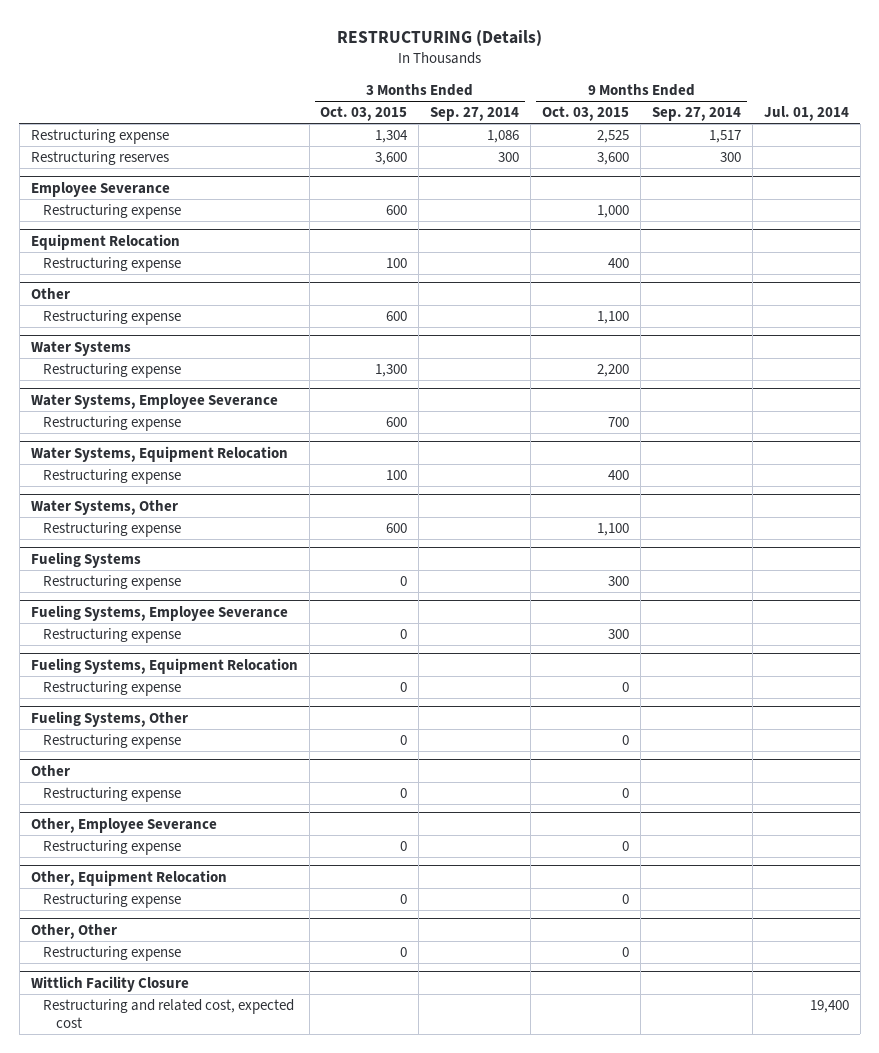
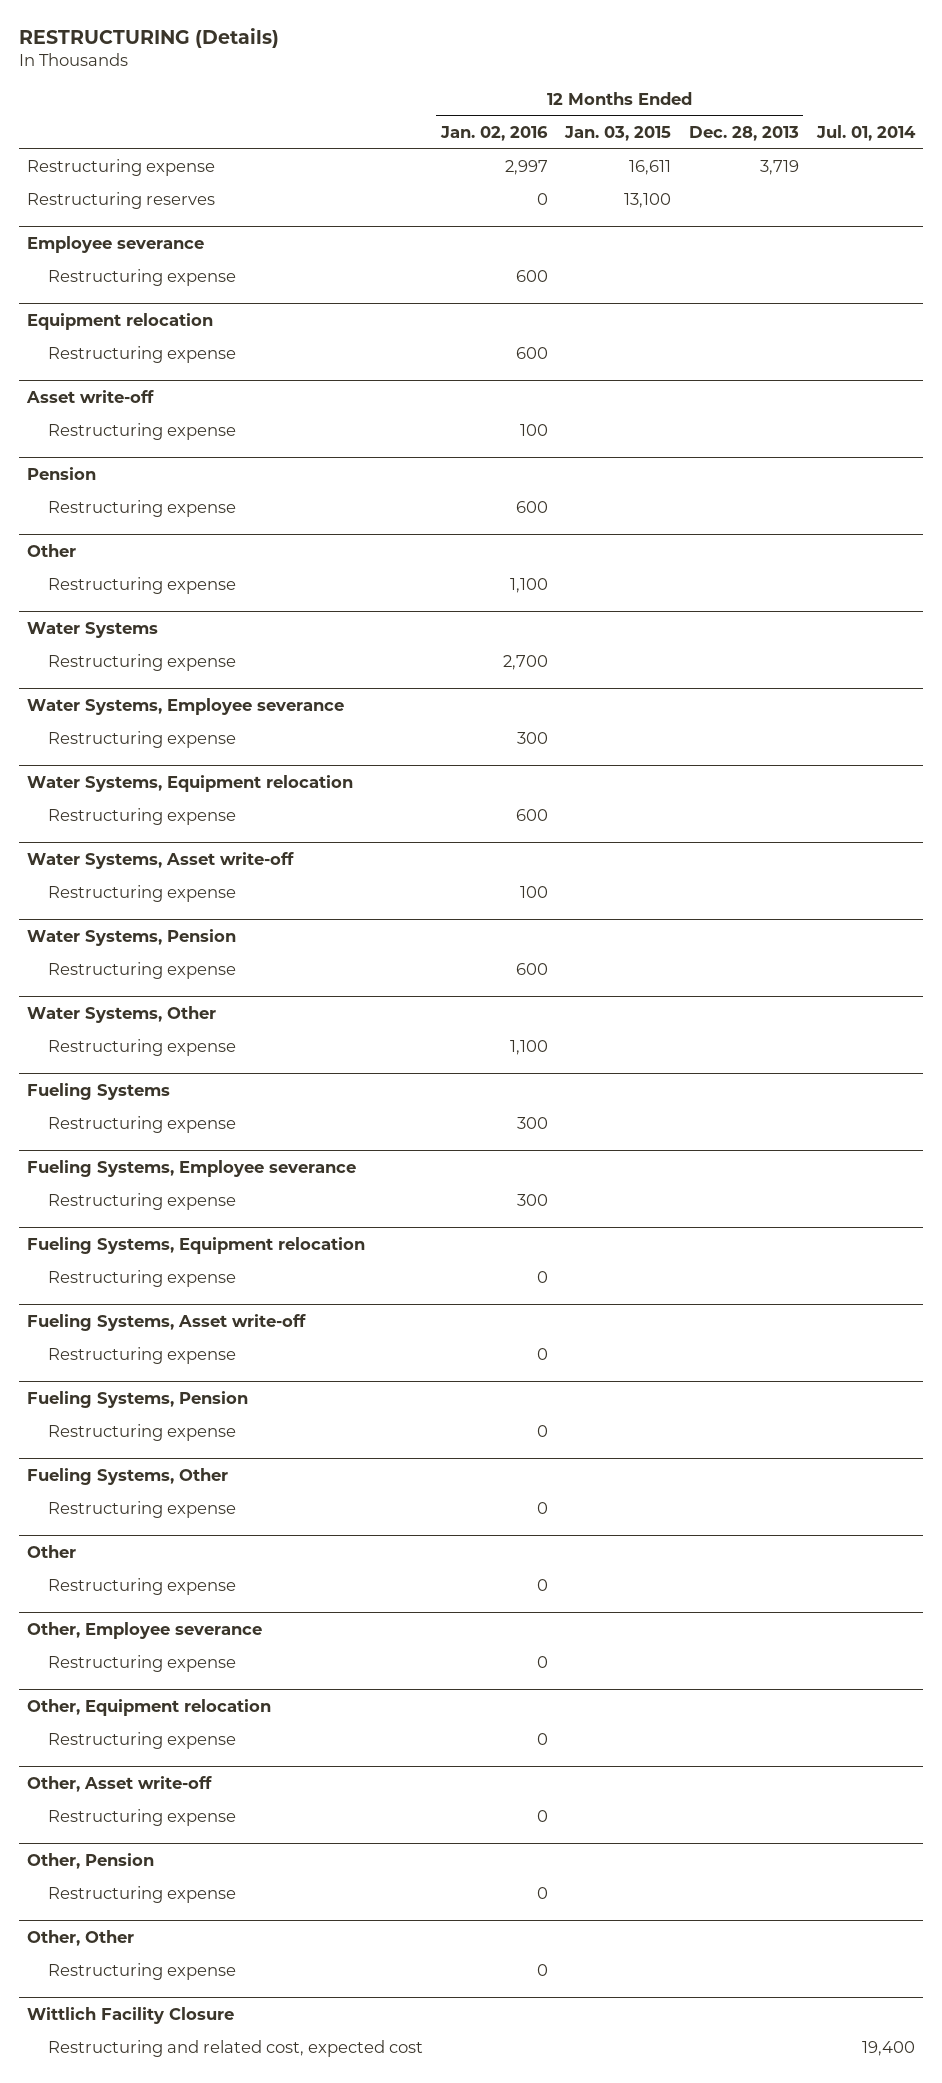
- | 3 Months Ended Oct. 03, 2015 | 3 Months Ended Sep. 27, 2014 | 9 Months Ended Oct. 03, 2015 | 9 Months Ended Sep. 27, 2014 | Jul. 01, 2014
+ | 12 Months Ended Jan. 02, 2016 | 12 Months Ended Jan. 03, 2015 | 12 Months Ended Dec. 28, 2013 | Jul. 01, 2014
- Employee Severance
+ Employee severance
- Equipment Relocation
+ Equipment relocation
+ Asset write-off
+ Restructuring expense | 100 | | |
+ Pension
+ Restructuring expense | 600 | | |
- Water Systems, Employee Severance
+ Water Systems, Employee severance
- Water Systems, Equipment Relocation
+ Water Systems, Equipment relocation
+ Water Systems, Asset write-off
+ Restructuring expense | 100 | | |
+ Water Systems, Pension
+ Restructuring expense | 600 | | |
- Fueling Systems, Employee Severance
+ Fueling Systems, Employee severance
- Fueling Systems, Equipment Relocation
+ Fueling Systems, Equipment relocation
+ Fueling Systems, Asset write-off
+ Restructuring expense | 0 | | |
+ Fueling Systems, Pension
+ Restructuring expense | 0 | | |
- Other, Employee Severance
+ Other, Employee severance
- Other, Equipment Relocation
+ Other, Equipment relocation
+ Other, Asset write-off
+ Restructuring expense | 0 | | |
+ Other, Pension
+ Restructuring expense | 0 | | |

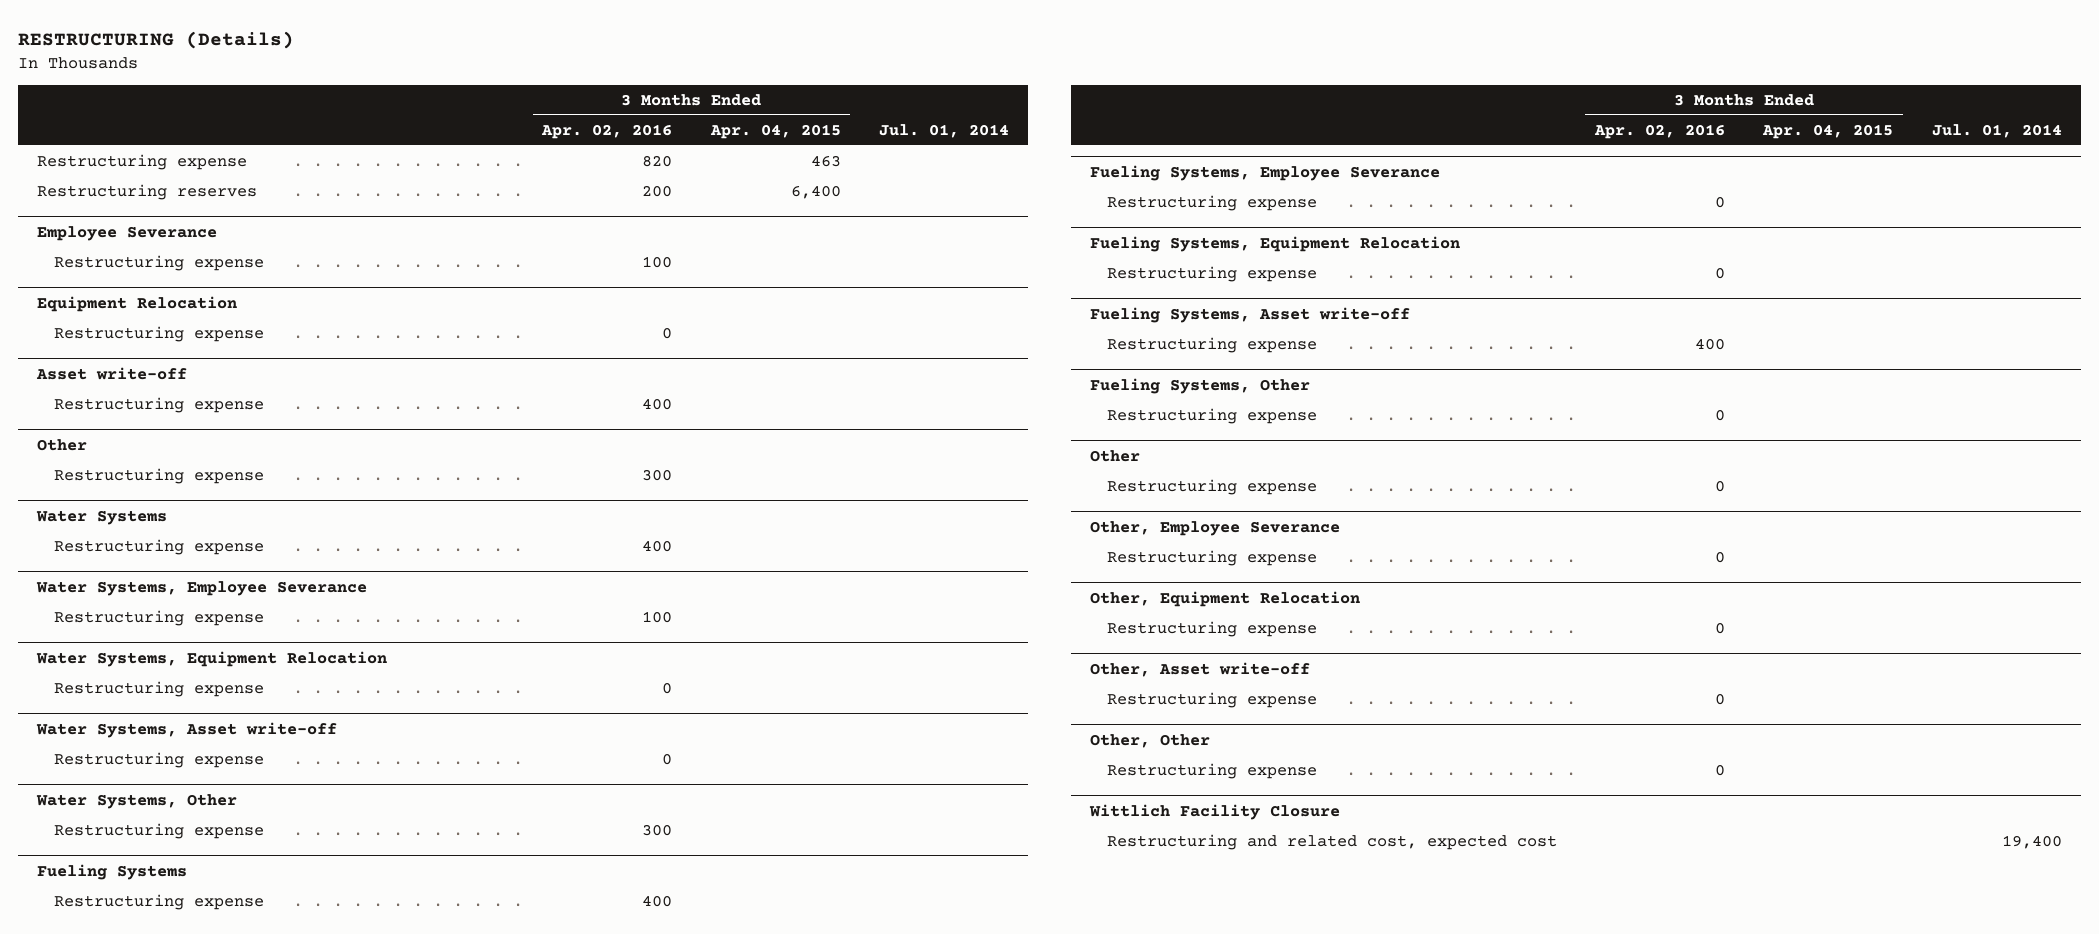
- | 12 Months Ended Jan. 02, 2016 | 12 Months Ended Jan. 03, 2015 | 12 Months Ended Dec. 28, 2013 | Jul. 01, 2014
+ | 3 Months Ended Apr. 02, 2016 | 3 Months Ended Apr. 04, 2015 | Jul. 01, 2014
- Employee severance
+ Employee Severance
- Equipment relocation
+ Equipment Relocation
- Pension
- Restructuring expense | 600 | | |
- Water Systems, Employee severance
+ Water Systems, Employee Severance
- Water Systems, Equipment relocation
+ Water Systems, Equipment Relocation
- Water Systems, Pension
- Restructuring expense | 600 | | |
- Fueling Systems, Employee severance
+ Fueling Systems, Employee Severance
- Fueling Systems, Equipment relocation
+ Fueling Systems, Equipment Relocation
- Fueling Systems, Pension
- Restructuring expense | 0 | | |
- Other, Employee severance
+ Other, Employee Severance
- Other, Equipment relocation
+ Other, Equipment Relocation
- Other, Pension
- Restructuring expense | 0 | | |

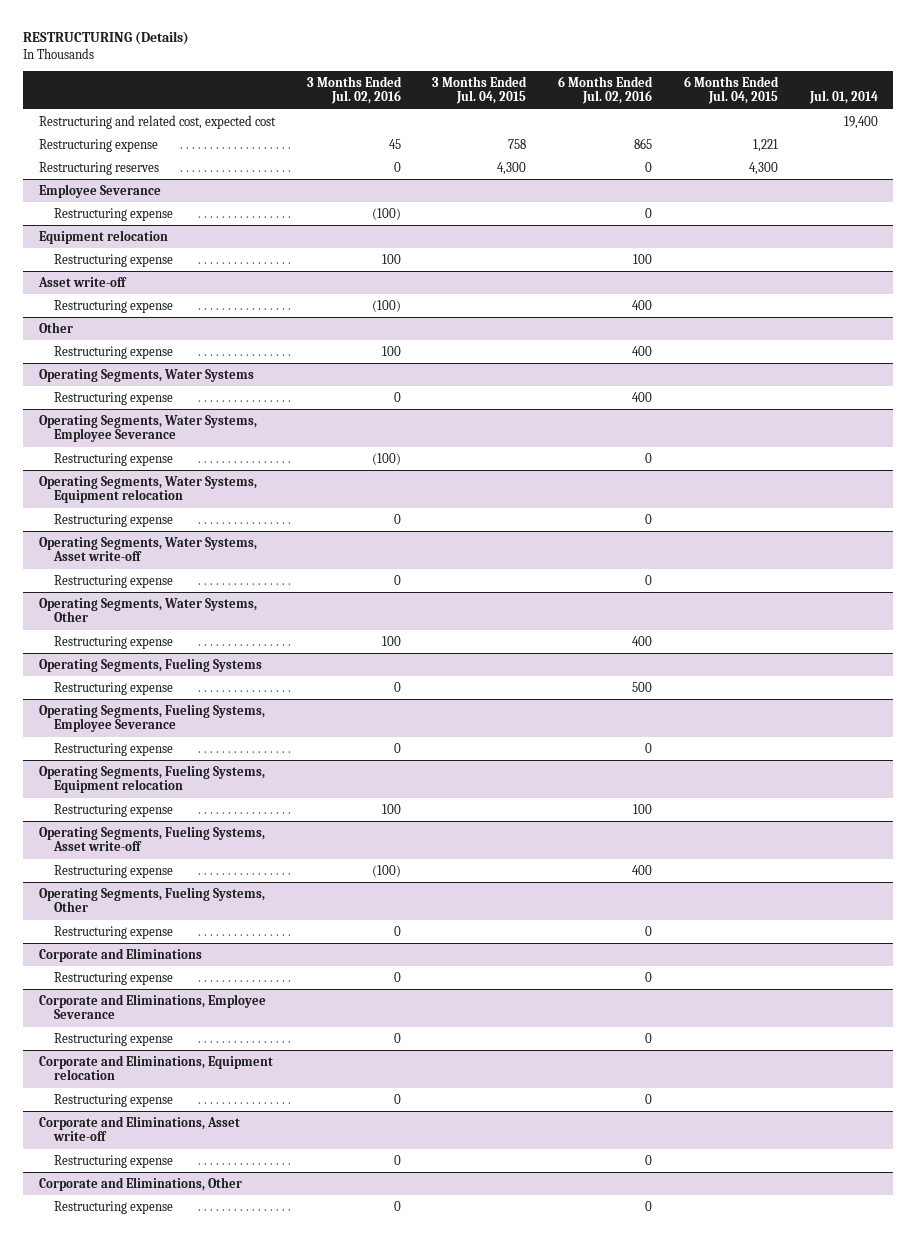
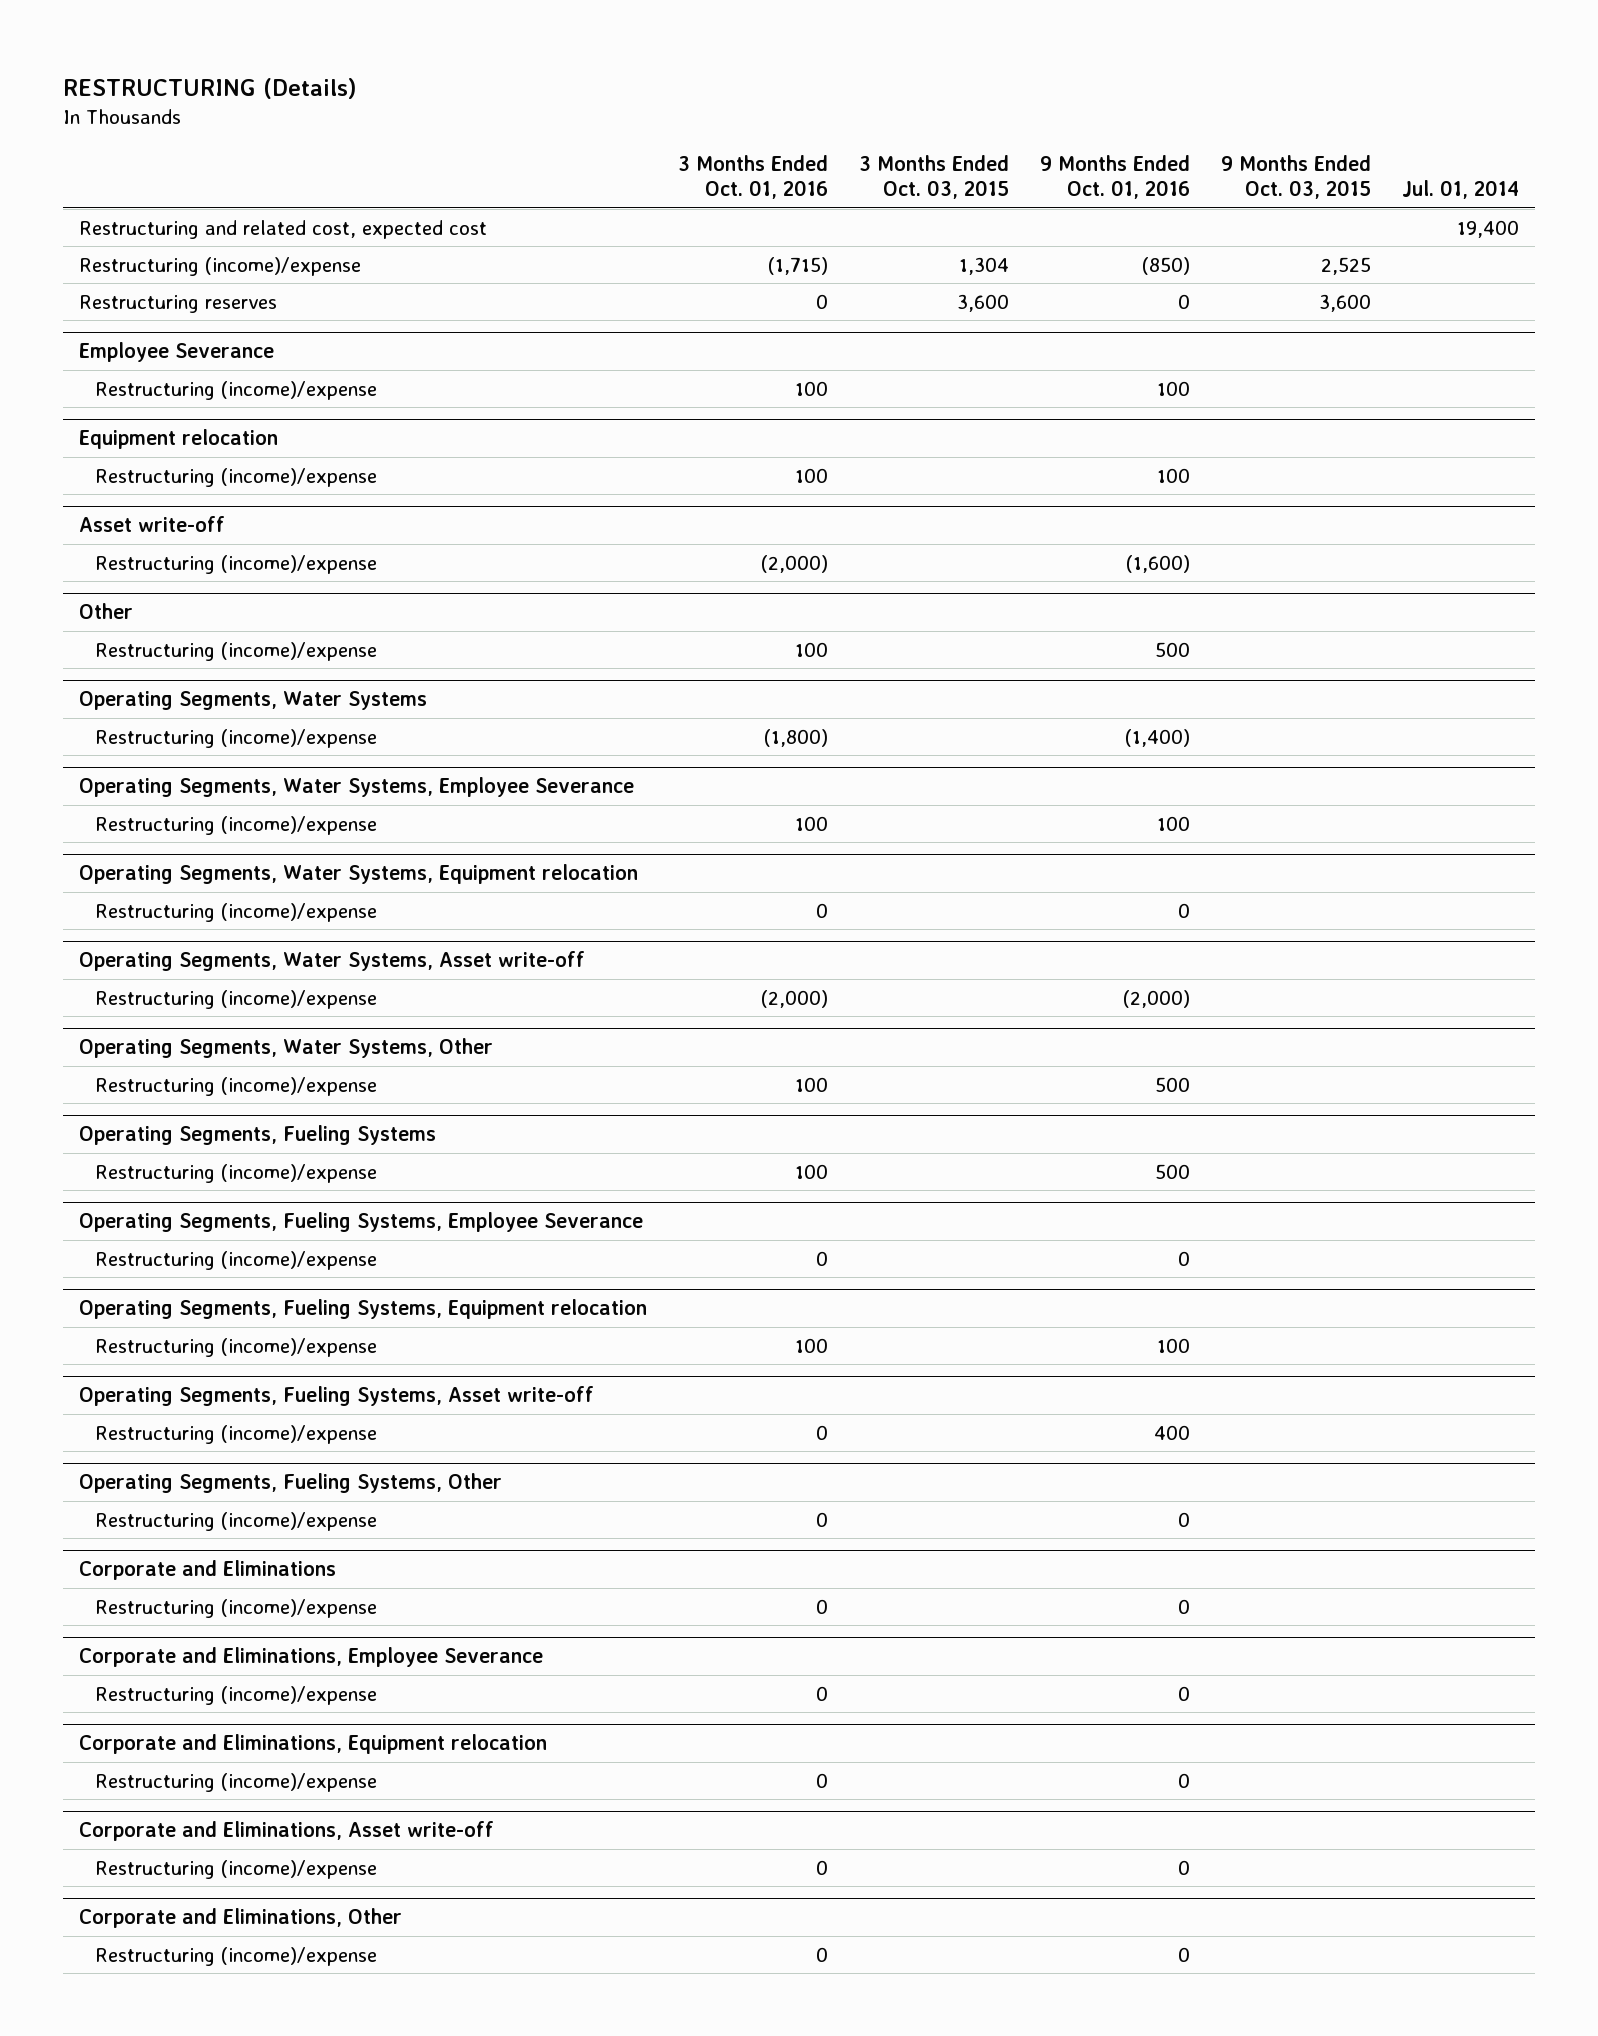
- | 3 Months Ended Jul. 02, 2016 | 3 Months Ended Jul. 04, 2015 | 6 Months Ended Jul. 02, 2016 | 6 Months Ended Jul. 04, 2015 | Jul. 01, 2014
+ | 3 Months Ended Oct. 01, 2016 | 3 Months Ended Oct. 03, 2015 | 9 Months Ended Oct. 01, 2016 | 9 Months Ended Oct. 03, 2015 | Jul. 01, 2014
- Restructuring expense | 45 | 758 | 865 | 1,221 |
+ Restructuring (income)/expense | (1,715) | 1,304 | (850) | 2,525 |
@ Employee Severance
- Restructuring expense | (100) | | 0 | |
+ Restructuring (income)/expense | 100 | | 100 | |
@ Equipment relocation
- Restructuring expense | 100 | | 100 | |
+ Restructuring (income)/expense | 100 | | 100 | |
@ Asset write-off
- Restructuring expense | (100) | | 400 | |
+ Restructuring (income)/expense | (2,000) | | (1,600) | |
@ Other
- Restructuring expense | 100 | | 400 | |
+ Restructuring (income)/expense | 100 | | 500 | |
@ Operating Segments, Water Systems
- Restructuring expense | 0 | | 400 | |
+ Restructuring (income)/expense | (1,800) | | (1,400) | |
@ Operating Segments, Water Systems, Employee Severance
- Restructuring expense | (100) | | 0 | |
+ Restructuring (income)/expense | 100 | | 100 | |
@ Operating Segments, Water Systems, Equipment relocation
- Restructuring expense | 0 | | 0 | |
+ Restructuring (income)/expense | 0 | | 0 | |
@ Operating Segments, Water Systems, Asset write-off
- Restructuring expense | 0 | | 0 | |
+ Restructuring (income)/expense | (2,000) | | (2,000) | |
@ Operating Segments, Water Systems, Other
- Restructuring expense | 100 | | 400 | |
+ Restructuring (income)/expense | 100 | | 500 | |
@ Operating Segments, Fueling Systems
- Restructuring expense | 0 | | 500 | |
+ Restructuring (income)/expense | 100 | | 500 | |
@ Operating Segments, Fueling Systems, Employee Severance
- Restructuring expense | 0 | | 0 | |
+ Restructuring (income)/expense | 0 | | 0 | |
@ Operating Segments, Fueling Systems, Equipment relocation
- Restructuring expense | 100 | | 100 | |
+ Restructuring (income)/expense | 100 | | 100 | |
@ Operating Segments, Fueling Systems, Asset write-off
- Restructuring expense | (100) | | 400 | |
+ Restructuring (income)/expense | 0 | | 400 | |
@ Operating Segments, Fueling Systems, Other
- Restructuring expense | 0 | | 0 | |
+ Restructuring (income)/expense | 0 | | 0 | |
@ Corporate and Eliminations
- Restructuring expense | 0 | | 0 | |
+ Restructuring (income)/expense | 0 | | 0 | |
@ Corporate and Eliminations, Employee Severance
- Restructuring expense | 0 | | 0 | |
+ Restructuring (income)/expense | 0 | | 0 | |
@ Corporate and Eliminations, Equipment relocation
- Restructuring expense | 0 | | 0 | |
+ Restructuring (income)/expense | 0 | | 0 | |
@ Corporate and Eliminations, Asset write-off
- Restructuring expense | 0 | | 0 | |
+ Restructuring (income)/expense | 0 | | 0 | |
@ Corporate and Eliminations, Other
- Restructuring expense | 0 | | 0 | |
+ Restructuring (income)/expense | 0 | | 0 | |

